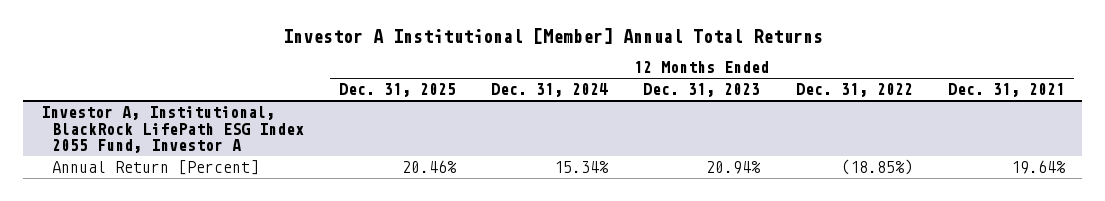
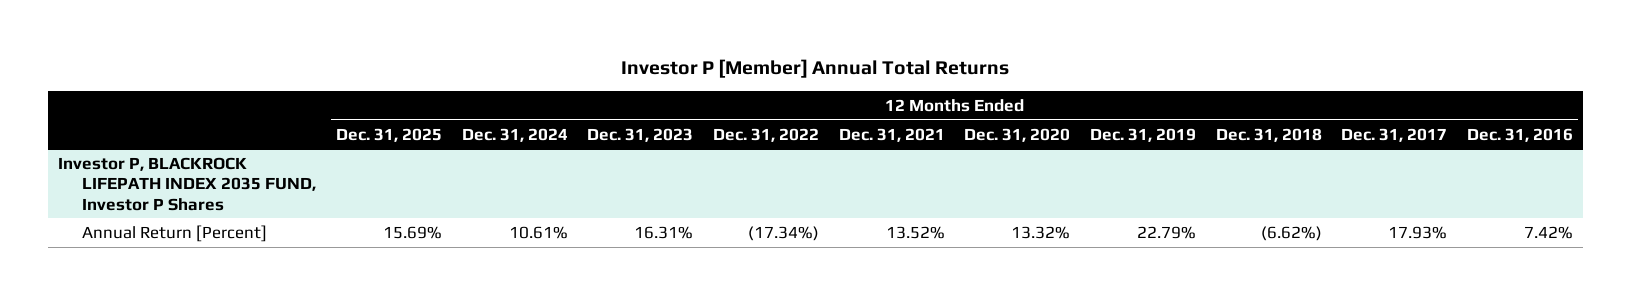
- Investor A Institutional [Member] Annual Total Returns
+ Investor P [Member] Annual Total Returns
- | 12 Months Ended Dec. 31, 2025 | 12 Months Ended Dec. 31, 2024 | 12 Months Ended Dec. 31, 2023 | 12 Months Ended Dec. 31, 2022 | 12 Months Ended Dec. 31, 2021
+ | 12 Months Ended Dec. 31, 2025 | 12 Months Ended Dec. 31, 2024 | 12 Months Ended Dec. 31, 2023 | 12 Months Ended Dec. 31, 2022 | 12 Months Ended Dec. 31, 2021 | 12 Months Ended Dec. 31, 2020 | 12 Months Ended Dec. 31, 2019 | 12 Months Ended Dec. 31, 2018 | 12 Months Ended Dec. 31, 2017 | 12 Months Ended Dec. 31, 2016
- Investor A, Institutional, BlackRock LifePath ESG Index 2055 Fund, Investor A
- Annual Return [Percent] | 20.46% | 15.34% | 20.94% | (18.85%) | 19.64%
+ Investor P, BLACKROCK LIFEPATH INDEX 2035 FUND, Investor P Shares
+ Annual Return [Percent] | 15.69% | 10.61% | 16.31% | (17.34%) | 13.52% | 13.32% | 22.79% | (6.62%) | 17.93% | 7.42%

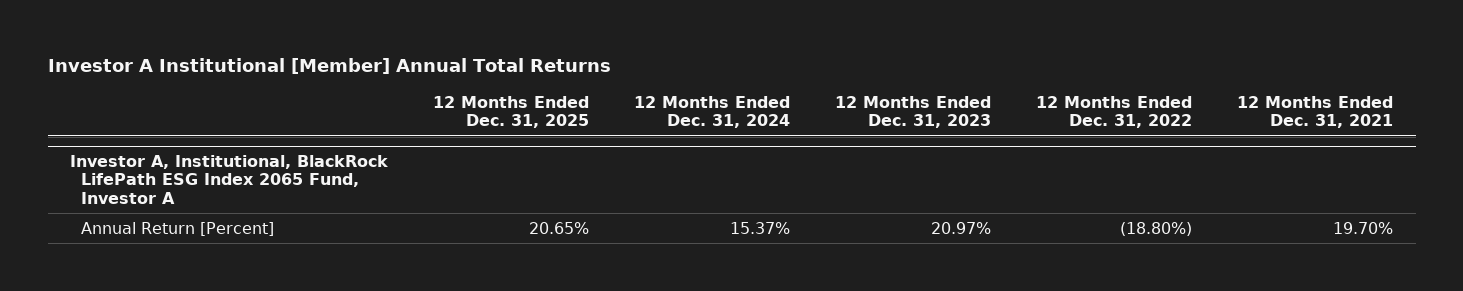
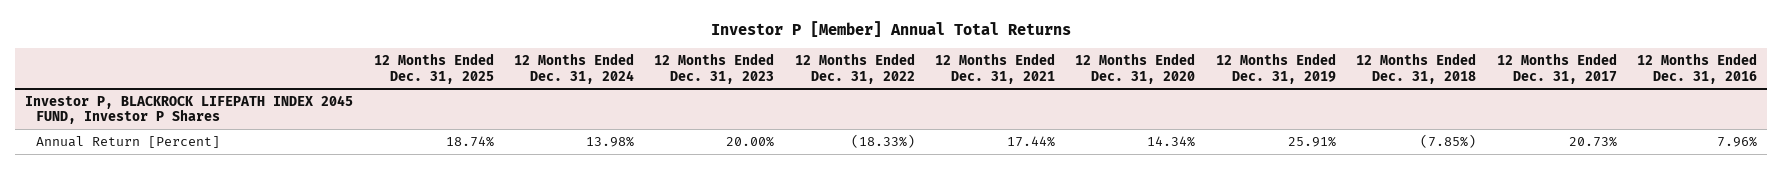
- Investor A Institutional [Member] Annual Total Returns
+ Investor P [Member] Annual Total Returns
- | 12 Months Ended Dec. 31, 2025 | 12 Months Ended Dec. 31, 2024 | 12 Months Ended Dec. 31, 2023 | 12 Months Ended Dec. 31, 2022 | 12 Months Ended Dec. 31, 2021
+ | 12 Months Ended Dec. 31, 2025 | 12 Months Ended Dec. 31, 2024 | 12 Months Ended Dec. 31, 2023 | 12 Months Ended Dec. 31, 2022 | 12 Months Ended Dec. 31, 2021 | 12 Months Ended Dec. 31, 2020 | 12 Months Ended Dec. 31, 2019 | 12 Months Ended Dec. 31, 2018 | 12 Months Ended Dec. 31, 2017 | 12 Months Ended Dec. 31, 2016
- Investor A, Institutional, BlackRock LifePath ESG Index 2065 Fund, Investor A
- Annual Return [Percent] | 20.65% | 15.37% | 20.97% | (18.80%) | 19.70%
+ Investor P, BLACKROCK LIFEPATH INDEX 2045 FUND, Investor P Shares
+ Annual Return [Percent] | 18.74% | 13.98% | 20.00% | (18.33%) | 17.44% | 14.34% | 25.91% | (7.85%) | 20.73% | 7.96%

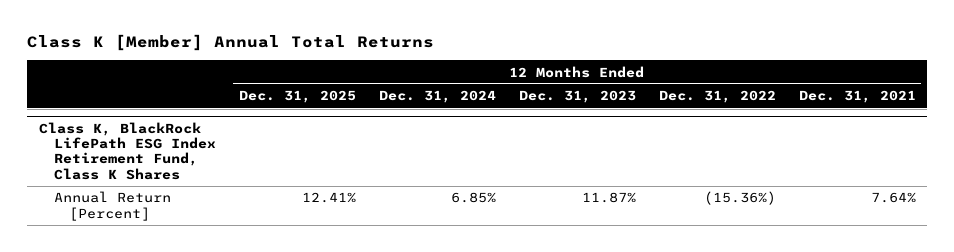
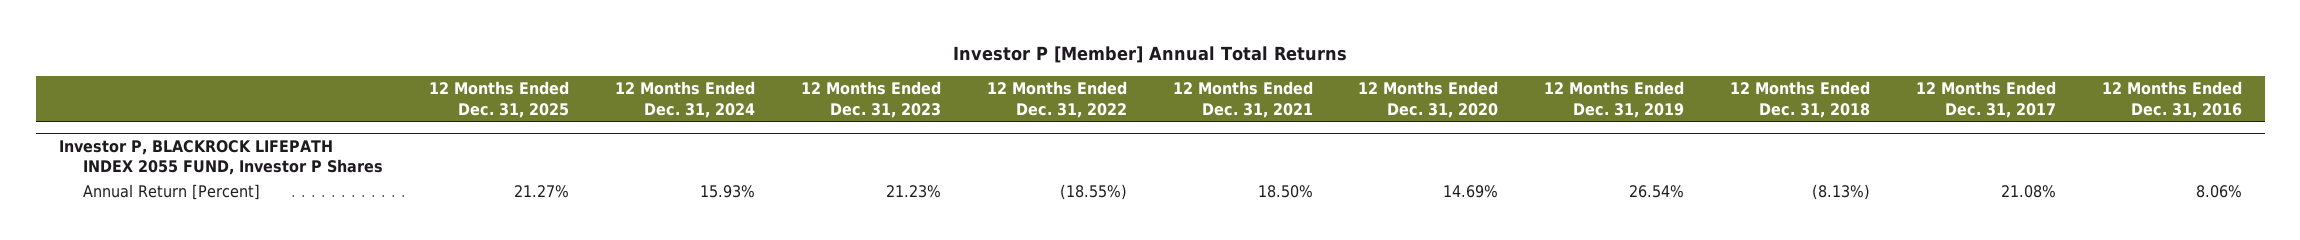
- Class K [Member] Annual Total Returns
+ Investor P [Member] Annual Total Returns
- | 12 Months Ended Dec. 31, 2025 | 12 Months Ended Dec. 31, 2024 | 12 Months Ended Dec. 31, 2023 | 12 Months Ended Dec. 31, 2022 | 12 Months Ended Dec. 31, 2021
+ | 12 Months Ended Dec. 31, 2025 | 12 Months Ended Dec. 31, 2024 | 12 Months Ended Dec. 31, 2023 | 12 Months Ended Dec. 31, 2022 | 12 Months Ended Dec. 31, 2021 | 12 Months Ended Dec. 31, 2020 | 12 Months Ended Dec. 31, 2019 | 12 Months Ended Dec. 31, 2018 | 12 Months Ended Dec. 31, 2017 | 12 Months Ended Dec. 31, 2016
- Class K, BlackRock LifePath ESG Index Retirement Fund, Class K Shares
- Annual Return [Percent] | 12.41% | 6.85% | 11.87% | (15.36%) | 7.64%
+ Investor P, BLACKROCK LIFEPATH INDEX 2055 FUND, Investor P Shares
+ Annual Return [Percent] | 21.27% | 15.93% | 21.23% | (18.55%) | 18.50% | 14.69% | 26.54% | (8.13%) | 21.08% | 8.06%

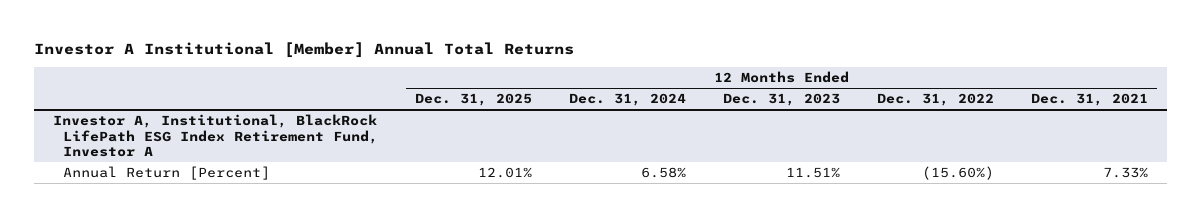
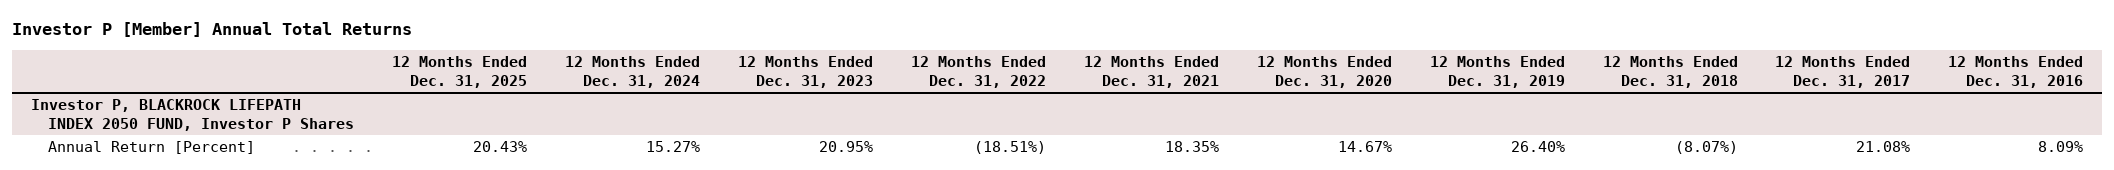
- Investor A Institutional [Member] Annual Total Returns
+ Investor P [Member] Annual Total Returns
- | 12 Months Ended Dec. 31, 2025 | 12 Months Ended Dec. 31, 2024 | 12 Months Ended Dec. 31, 2023 | 12 Months Ended Dec. 31, 2022 | 12 Months Ended Dec. 31, 2021
+ | 12 Months Ended Dec. 31, 2025 | 12 Months Ended Dec. 31, 2024 | 12 Months Ended Dec. 31, 2023 | 12 Months Ended Dec. 31, 2022 | 12 Months Ended Dec. 31, 2021 | 12 Months Ended Dec. 31, 2020 | 12 Months Ended Dec. 31, 2019 | 12 Months Ended Dec. 31, 2018 | 12 Months Ended Dec. 31, 2017 | 12 Months Ended Dec. 31, 2016
- Investor A, Institutional, BlackRock LifePath ESG Index Retirement Fund, Investor A
- Annual Return [Percent] | 12.01% | 6.58% | 11.51% | (15.60%) | 7.33%
+ Investor P, BLACKROCK LIFEPATH INDEX 2050 FUND, Investor P Shares
+ Annual Return [Percent] | 20.43% | 15.27% | 20.95% | (18.51%) | 18.35% | 14.67% | 26.40% | (8.07%) | 21.08% | 8.09%

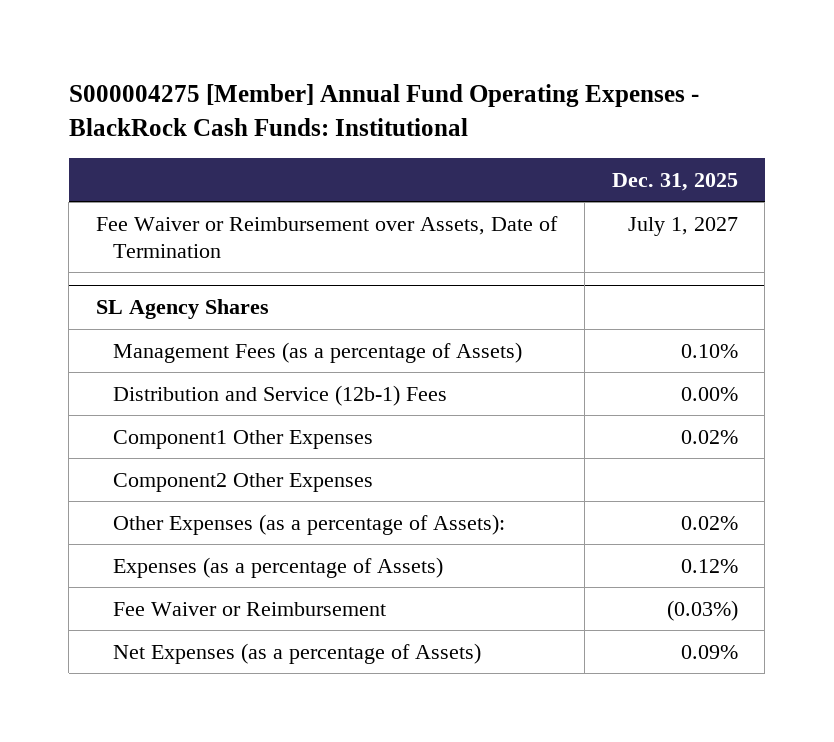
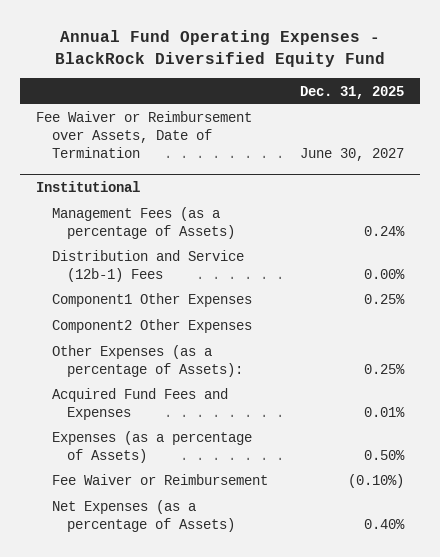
- S000004275 [Member] Annual Fund Operating Expenses - BlackRock Cash Funds: Institutional
+ Annual Fund Operating Expenses - BlackRock Diversified Equity Fund
- Fee Waiver or Reimbursement over Assets, Date of Termination | July 1, 2027
- SL Agency Shares
- Management Fees (as a percentage of Assets) | 0.10%
+ Fee Waiver or Reimbursement over Assets, Date of Termination | June 30, 2027
+ Institutional
+ Management Fees (as a percentage of Assets) | 0.24%
- Component1 Other Expenses | 0.02%
+ Component1 Other Expenses | 0.25%
- Other Expenses (as a percentage of Assets): | 0.02%
- Expenses (as a percentage of Assets) | 0.12%
- Fee Waiver or Reimbursement | (0.03%)
- Net Expenses (as a percentage of Assets) | 0.09%
+ Other Expenses (as a percentage of Assets): | 0.25%
+ Acquired Fund Fees and Expenses | 0.01%
+ Expenses (as a percentage of Assets) | 0.50%
+ Fee Waiver or Reimbursement | (0.10%)
+ Net Expenses (as a percentage of Assets) | 0.40%

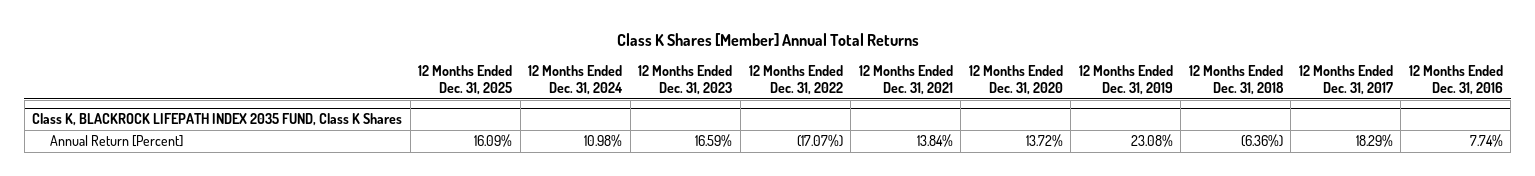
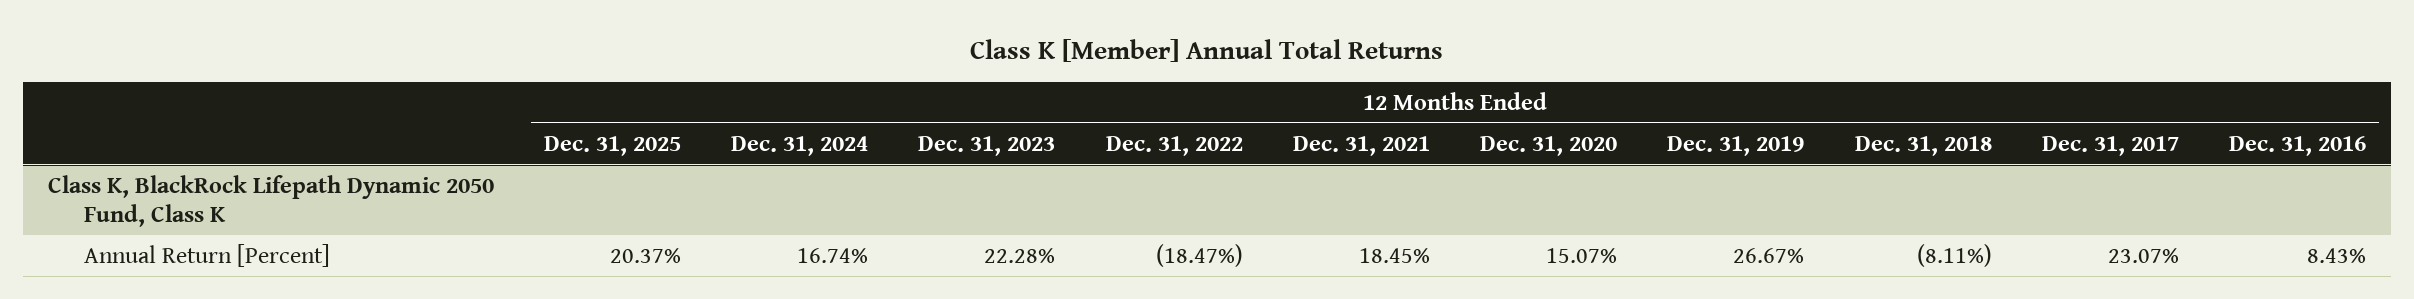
- Class K Shares [Member] Annual Total Returns
+ Class K [Member] Annual Total Returns
- Class K, BLACKROCK LIFEPATH INDEX 2035 FUND, Class K Shares
- Annual Return [Percent] | 16.09% | 10.98% | 16.59% | (17.07%) | 13.84% | 13.72% | 23.08% | (6.36%) | 18.29% | 7.74%
+ Class K, BlackRock Lifepath Dynamic 2050 Fund, Class K
+ Annual Return [Percent] | 20.37% | 16.74% | 22.28% | (18.47%) | 18.45% | 15.07% | 26.67% | (8.11%) | 23.07% | 8.43%

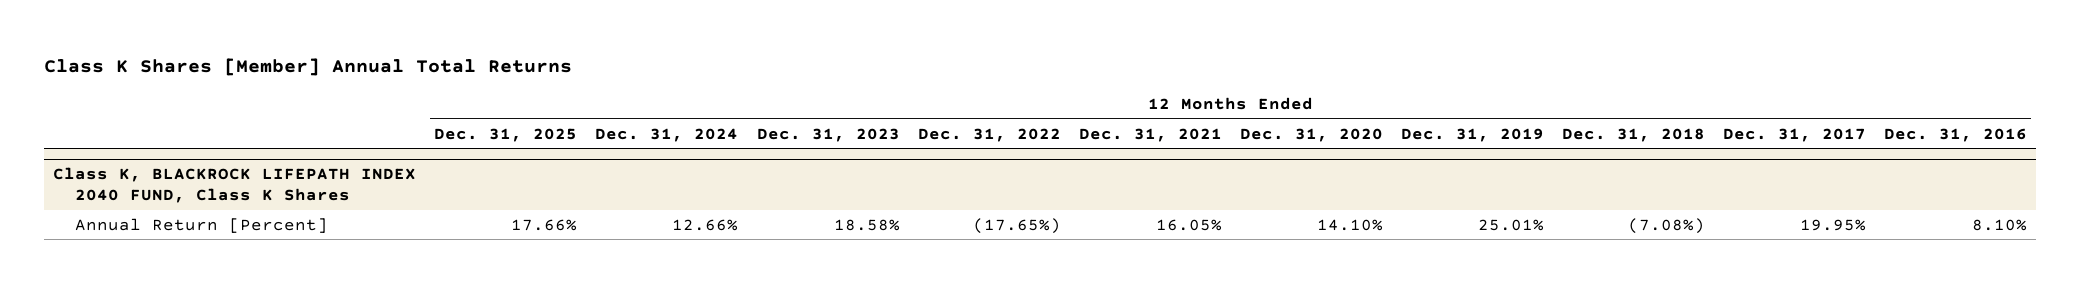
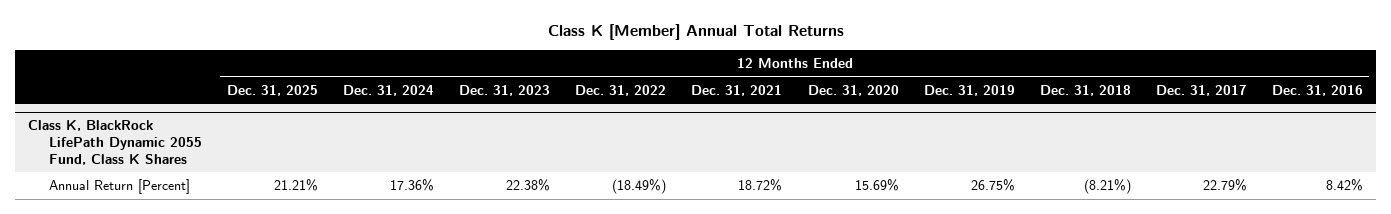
- Class K Shares [Member] Annual Total Returns
+ Class K [Member] Annual Total Returns
- Class K, BLACKROCK LIFEPATH INDEX 2040 FUND, Class K Shares
- Annual Return [Percent] | 17.66% | 12.66% | 18.58% | (17.65%) | 16.05% | 14.10% | 25.01% | (7.08%) | 19.95% | 8.10%
+ Class K, BlackRock LifePath Dynamic 2055 Fund, Class K Shares
+ Annual Return [Percent] | 21.21% | 17.36% | 22.38% | (18.49%) | 18.72% | 15.69% | 26.75% | (8.21%) | 22.79% | 8.42%

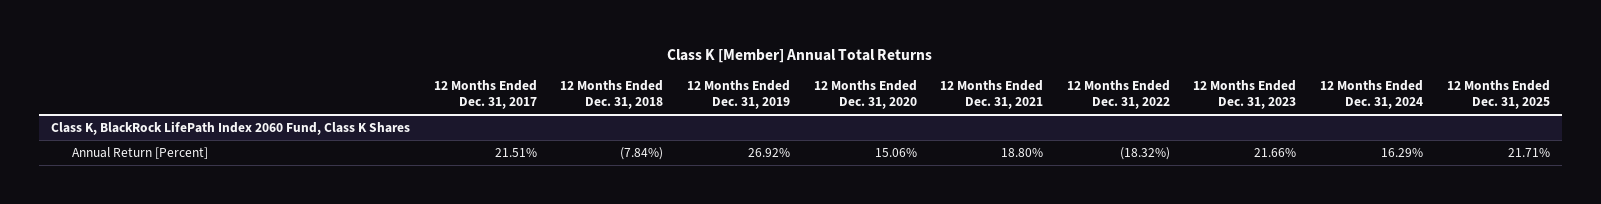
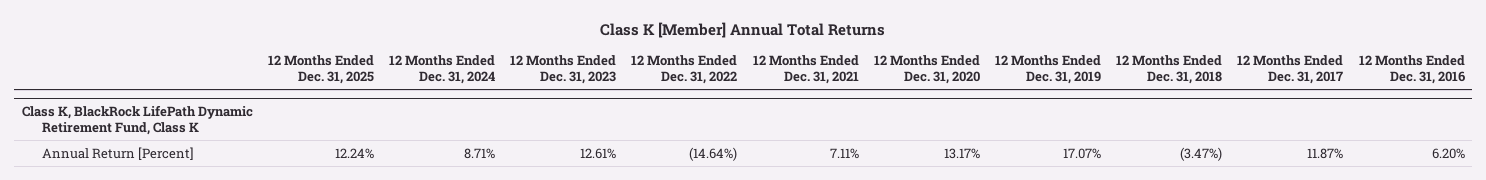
- | 12 Months Ended Dec. 31, 2017 | 12 Months Ended Dec. 31, 2018 | 12 Months Ended Dec. 31, 2019 | 12 Months Ended Dec. 31, 2020 | 12 Months Ended Dec. 31, 2021 | 12 Months Ended Dec. 31, 2022 | 12 Months Ended Dec. 31, 2023 | 12 Months Ended Dec. 31, 2024 | 12 Months Ended Dec. 31, 2025
+ | 12 Months Ended Dec. 31, 2025 | 12 Months Ended Dec. 31, 2024 | 12 Months Ended Dec. 31, 2023 | 12 Months Ended Dec. 31, 2022 | 12 Months Ended Dec. 31, 2021 | 12 Months Ended Dec. 31, 2020 | 12 Months Ended Dec. 31, 2019 | 12 Months Ended Dec. 31, 2018 | 12 Months Ended Dec. 31, 2017 | 12 Months Ended Dec. 31, 2016
- Class K, BlackRock LifePath Index 2060 Fund, Class K Shares
- Annual Return [Percent] | 21.51% | (7.84%) | 26.92% | 15.06% | 18.80% | (18.32%) | 21.66% | 16.29% | 21.71%
+ Class K, BlackRock LifePath Dynamic Retirement Fund, Class K
+ Annual Return [Percent] | 12.24% | 8.71% | 12.61% | (14.64%) | 7.11% | 13.17% | 17.07% | (3.47%) | 11.87% | 6.20%

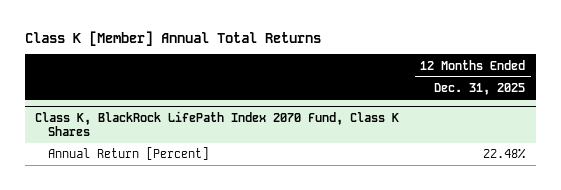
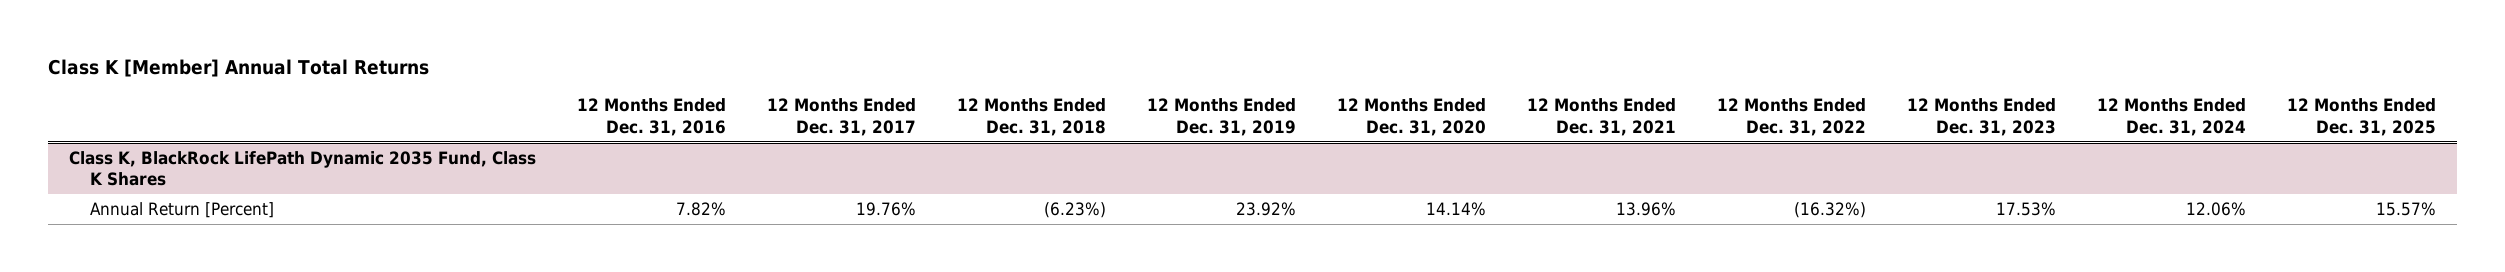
- | 12 Months Ended Dec. 31, 2025
+ | 12 Months Ended Dec. 31, 2016 | 12 Months Ended Dec. 31, 2017 | 12 Months Ended Dec. 31, 2018 | 12 Months Ended Dec. 31, 2019 | 12 Months Ended Dec. 31, 2020 | 12 Months Ended Dec. 31, 2021 | 12 Months Ended Dec. 31, 2022 | 12 Months Ended Dec. 31, 2023 | 12 Months Ended Dec. 31, 2024 | 12 Months Ended Dec. 31, 2025
- Class K, BlackRock LifePath Index 2070 Fund, Class K Shares
- Annual Return [Percent] | 22.48%
+ Class K, BlackRock LifePath Dynamic 2035 Fund, Class K Shares
+ Annual Return [Percent] | 7.82% | 19.76% | (6.23%) | 23.92% | 14.14% | 13.96% | (16.32%) | 17.53% | 12.06% | 15.57%

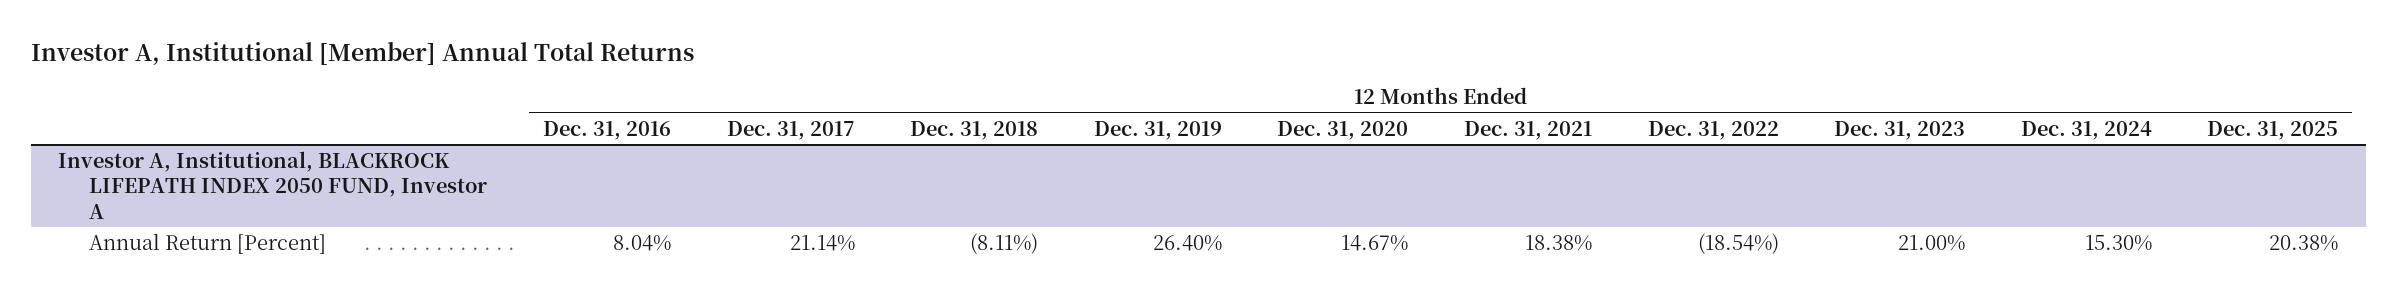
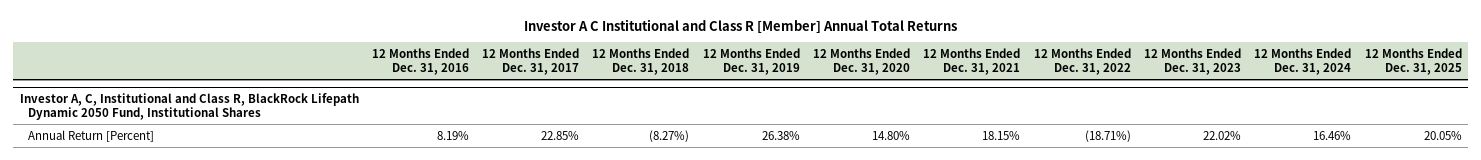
- Investor A, Institutional [Member] Annual Total Returns
+ Investor A C Institutional and Class R [Member] Annual Total Returns
- Investor A, Institutional, BLACKROCK LIFEPATH INDEX 2050 FUND, Investor A
- Annual Return [Percent] | 8.04% | 21.14% | (8.11%) | 26.40% | 14.67% | 18.38% | (18.54%) | 21.00% | 15.30% | 20.38%
+ Investor A, C, Institutional and Class R, BlackRock Lifepath Dynamic 2050 Fund, Institutional Shares
+ Annual Return [Percent] | 8.19% | 22.85% | (8.27%) | 26.38% | 14.80% | 18.15% | (18.71%) | 22.02% | 16.46% | 20.05%

